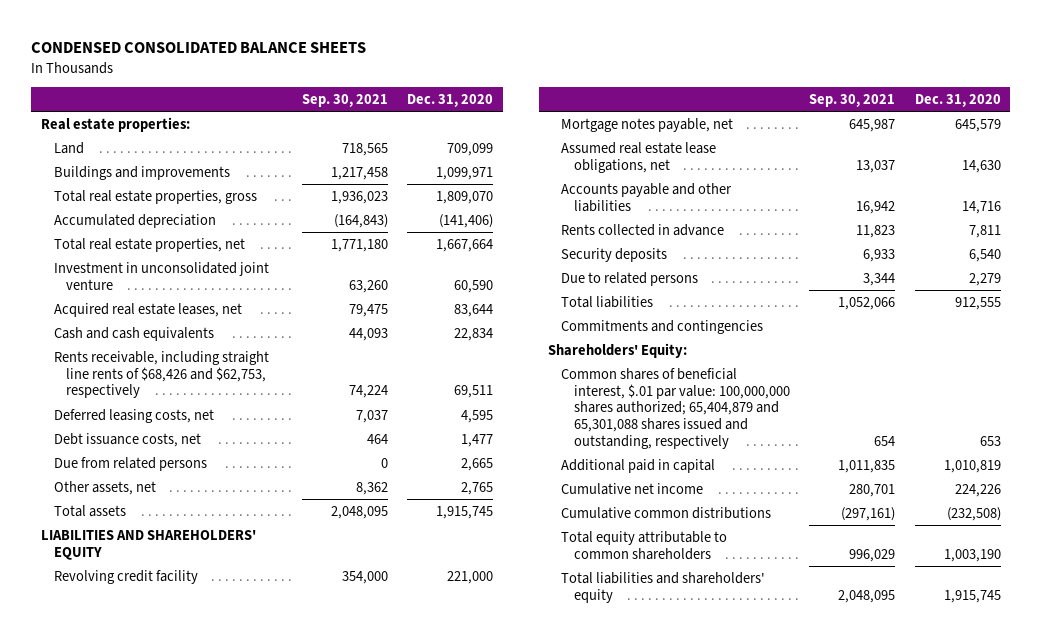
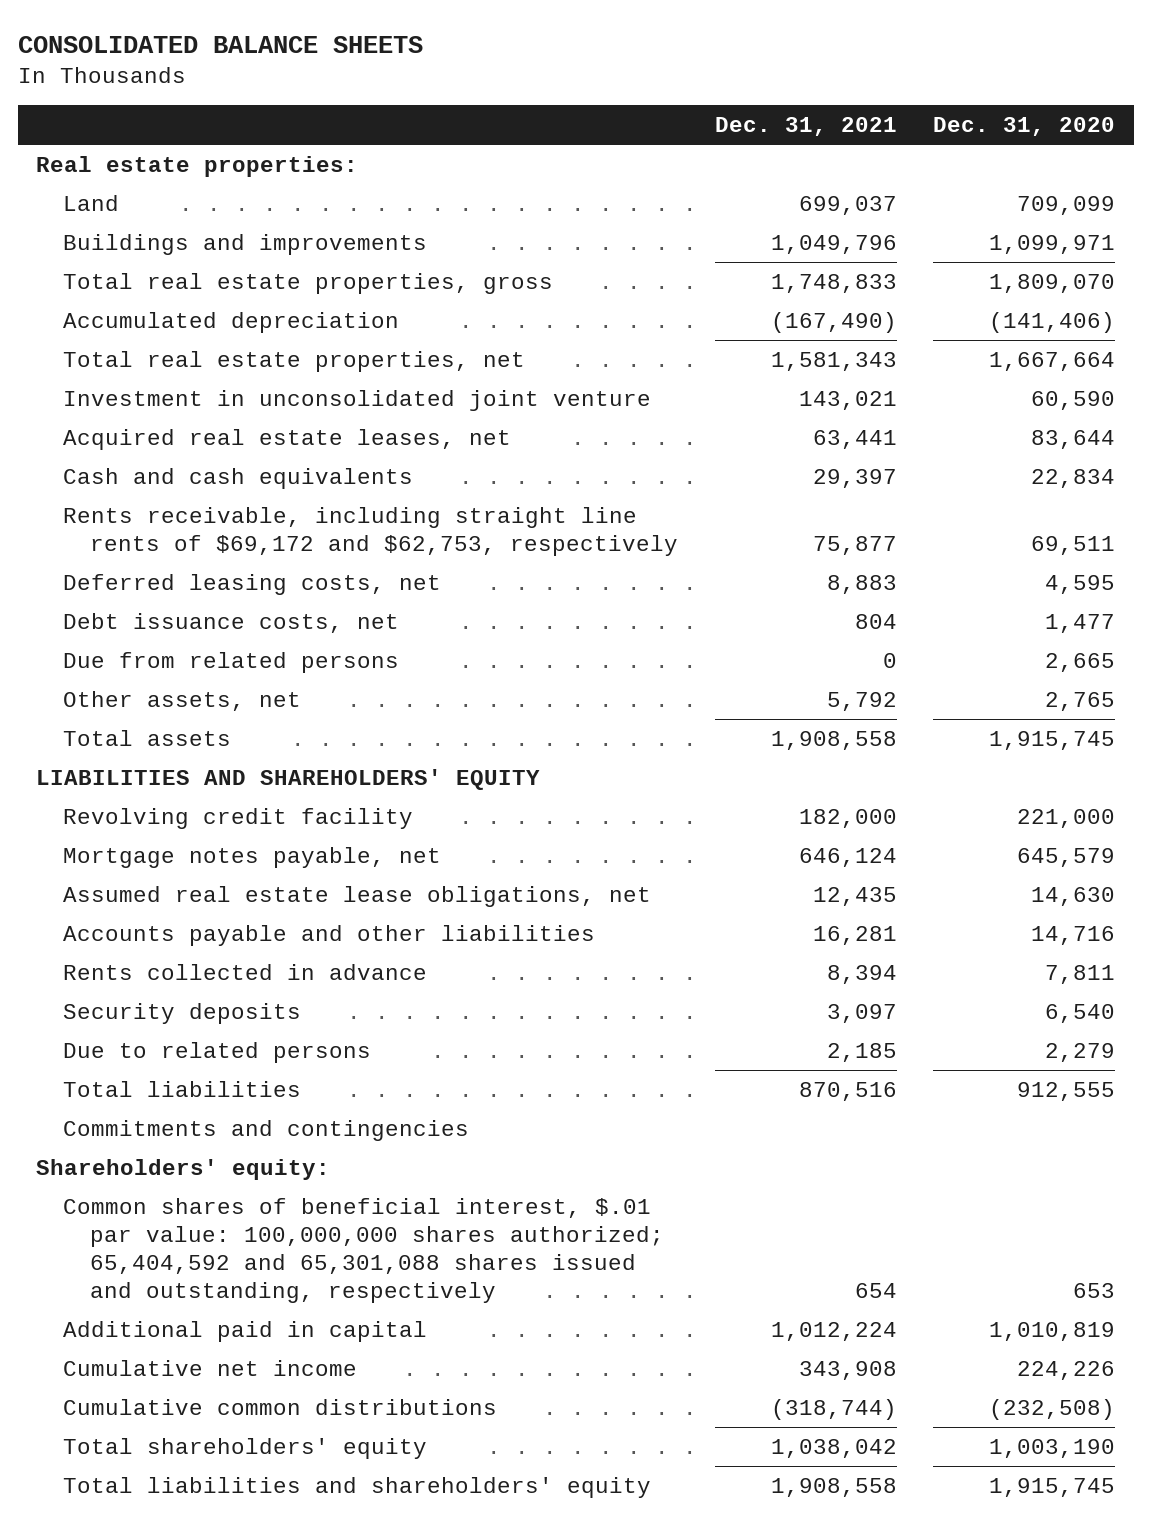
- CONDENSED CONSOLIDATED BALANCE SHEETS
+ CONSOLIDATED BALANCE SHEETS
- | Sep. 30, 2021 | Dec. 31, 2020
+ | Dec. 31, 2021 | Dec. 31, 2020
- Rents receivable, including straight line rents of $68,426 and $62,753, respectively | 74,224 | 69,511
+ Rents receivable, including straight line rents of $69,172 and $62,753, respectively | 75,877 | 69,511
- Shareholders' Equity:
- Common shares of beneficial interest, $.01 par value: 100,000,000 shares authorized; 65,404,879 and 65,301,088 shares issued and outstanding, respectively | 654 | 653
+ Shareholders' equity:
+ Common shares of beneficial interest, $.01 par value: 100,000,000 shares authorized; 65,404,592 and 65,301,088 shares issued and outstanding, respectively | 654 | 653
- Total equity attributable to common shareholders | 996,029 | 1,003,190
+ Total shareholders' equity | 1,038,042 | 1,003,190

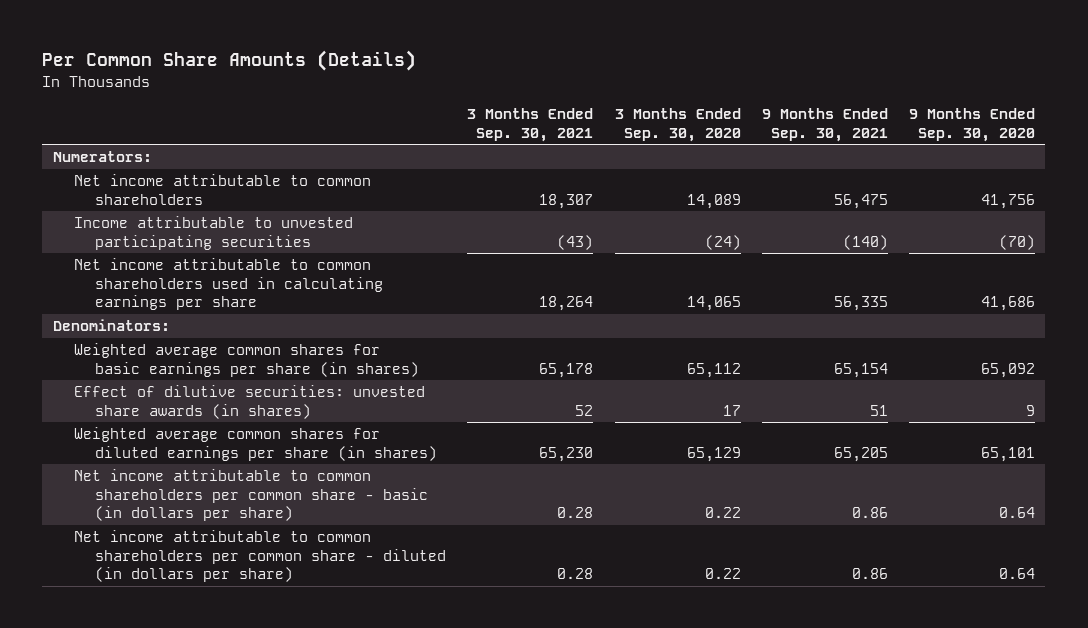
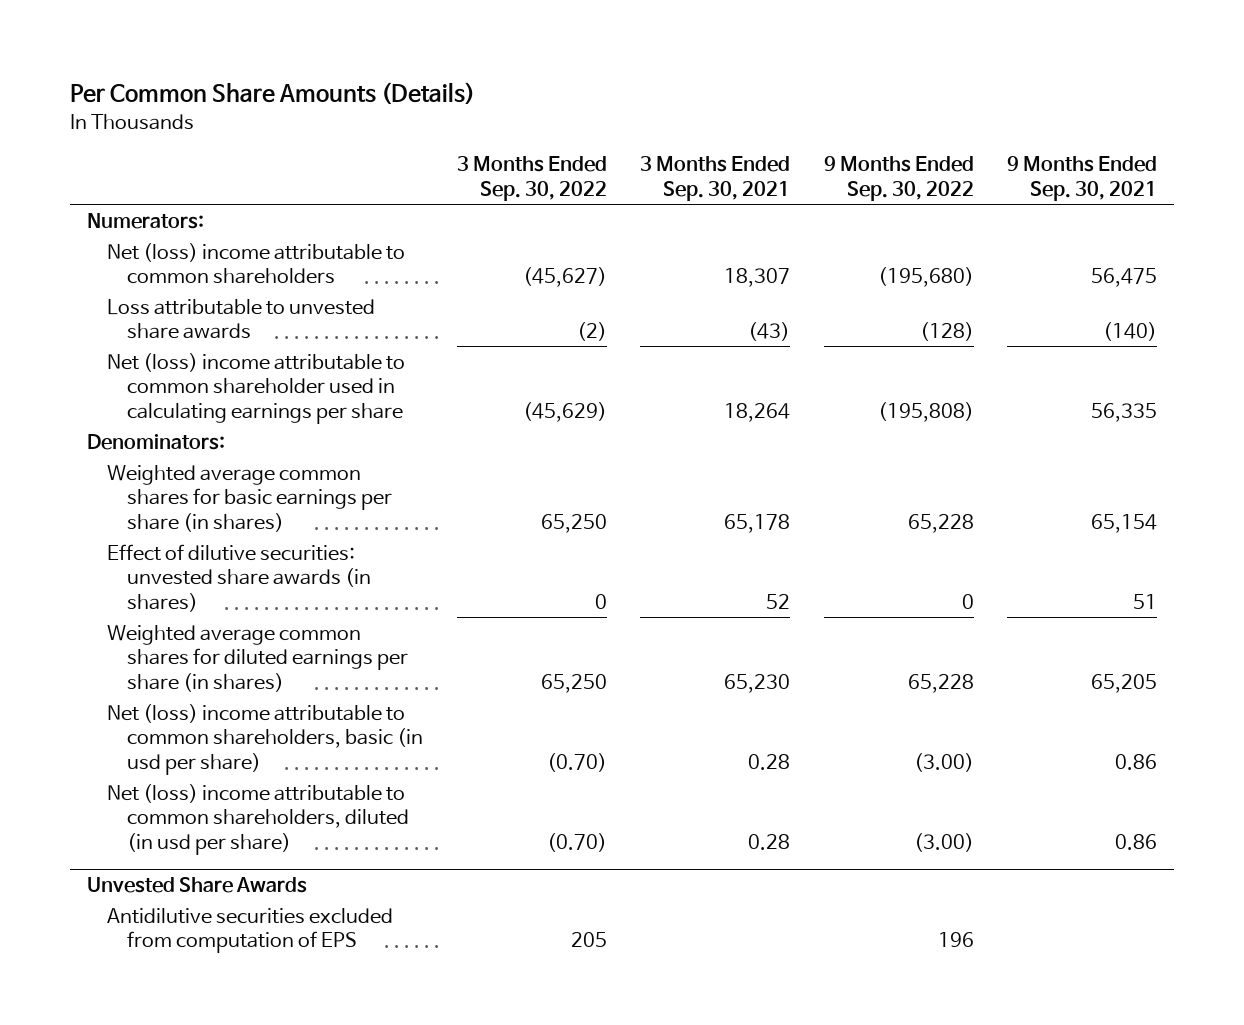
- | 3 Months Ended Sep. 30, 2021 | 3 Months Ended Sep. 30, 2020 | 9 Months Ended Sep. 30, 2021 | 9 Months Ended Sep. 30, 2020
+ | 3 Months Ended Sep. 30, 2022 | 3 Months Ended Sep. 30, 2021 | 9 Months Ended Sep. 30, 2022 | 9 Months Ended Sep. 30, 2021
- Net income attributable to common shareholders | 18,307 | 14,089 | 56,475 | 41,756
- Income attributable to unvested participating securities | (43) | (24) | (140) | (70)
- Net income attributable to common shareholders used in calculating earnings per share | 18,264 | 14,065 | 56,335 | 41,686
+ Net (loss) income attributable to common shareholders | (45,627) | 18,307 | (195,680) | 56,475
+ Loss attributable to unvested share awards | (2) | (43) | (128) | (140)
+ Net (loss) income attributable to common shareholder used in calculating earnings per share | (45,629) | 18,264 | (195,808) | 56,335
- Net income attributable to common shareholders per common share - basic (in dollars per share) | 0.28 | 0.22 | 0.86 | 0.64
- Net income attributable to common shareholders per common share - diluted (in dollars per share) | 0.28 | 0.22 | 0.86 | 0.64
+ Net (loss) income attributable to common shareholders, basic (in usd per share) | (0.70) | 0.28 | (3.00) | 0.86
+ Net (loss) income attributable to common shareholders, diluted (in usd per share) | (0.70) | 0.28 | (3.00) | 0.86
+ Unvested Share Awards
+ Antidilutive securities excluded from computation of EPS | 205 | | 196 |

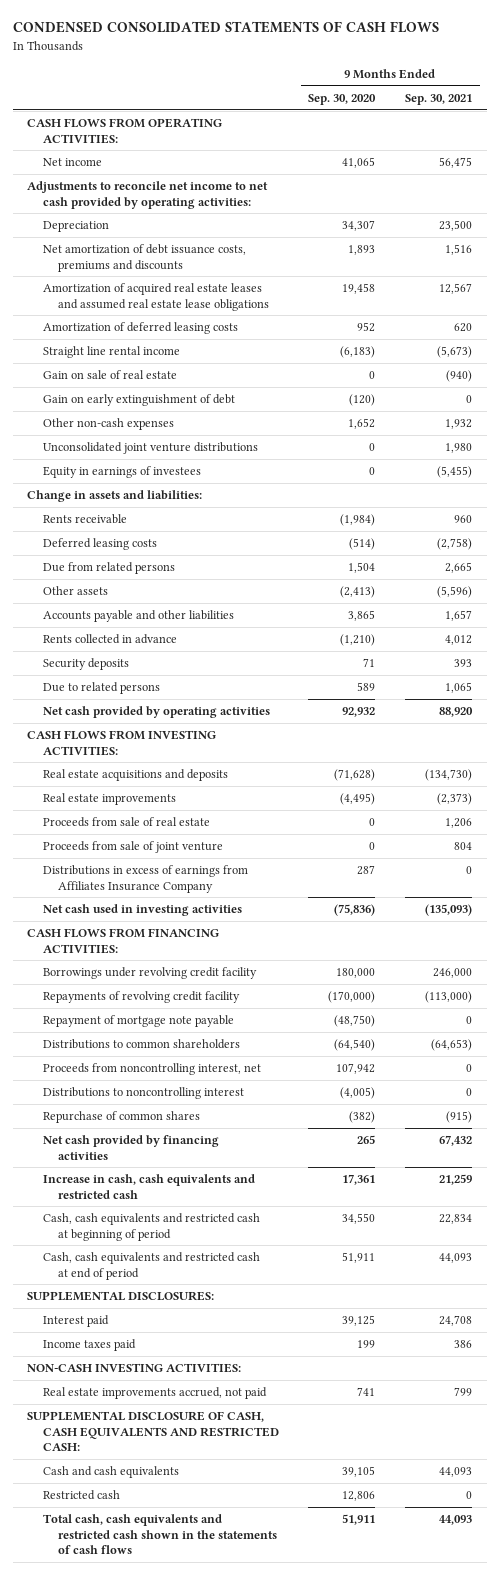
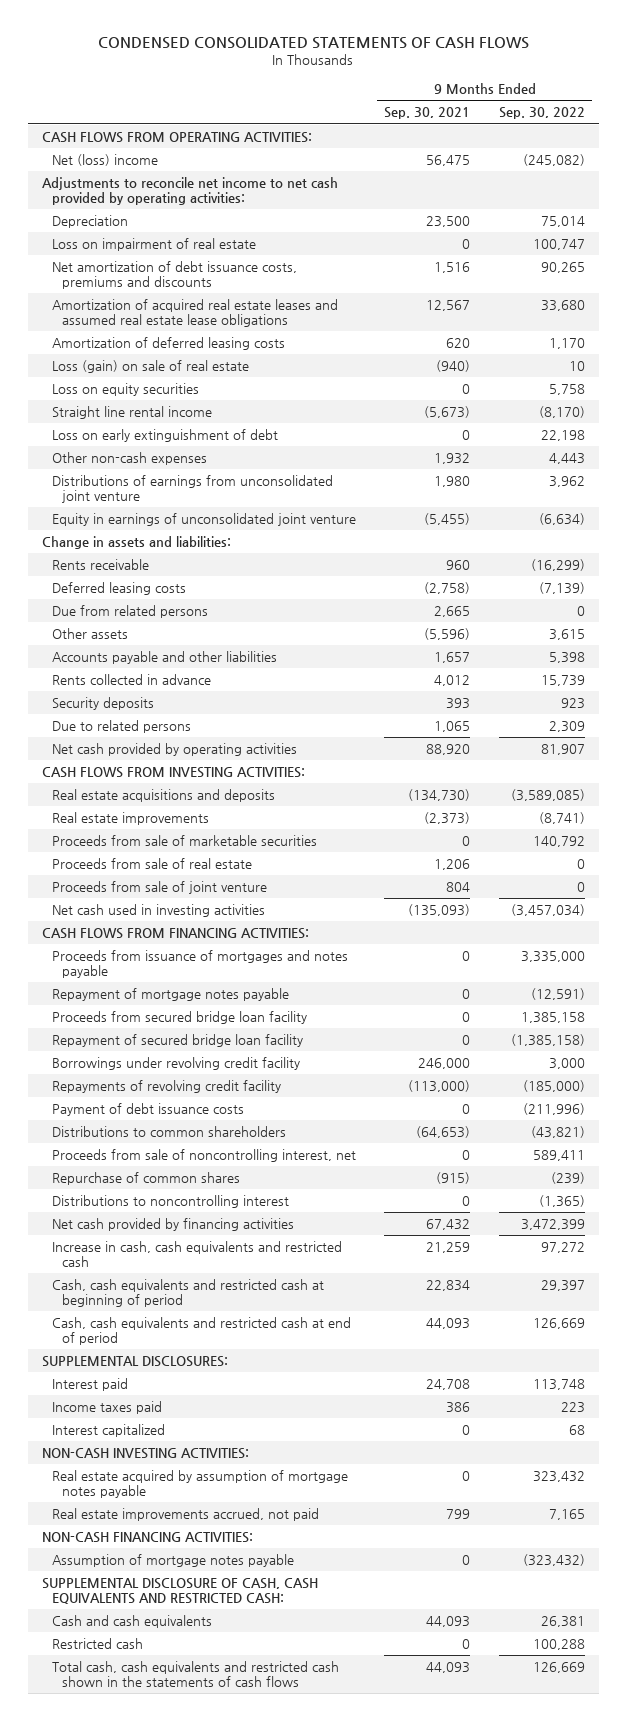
- | 9 Months Ended Sep. 30, 2020 | 9 Months Ended Sep. 30, 2021
+ | 9 Months Ended Sep. 30, 2021 | 9 Months Ended Sep. 30, 2022
- Net income | 41,065 | 56,475
+ Net (loss) income | 56,475 | (245,082)
+ Loss on impairment of real estate | 0 | 100,747
+ Loss (gain) on sale of real estate | (940) | 10
+ Loss on equity securities | 0 | 5,758
- Gain on sale of real estate | 0 | (940)
- Gain on early extinguishment of debt | (120) | 0
+ Loss on early extinguishment of debt | 0 | 22,198
- Unconsolidated joint venture distributions | 0 | 1,980
- Equity in earnings of investees | 0 | (5,455)
+ Distributions of earnings from unconsolidated joint venture | 1,980 | 3,962
+ Equity in earnings of unconsolidated joint venture | (5,455) | (6,634)
+ Proceeds from sale of marketable securities | 0 | 140,792
- Distributions in excess of earnings from Affiliates Insurance Company | 287 | 0
+ Proceeds from issuance of mortgages and notes payable | 0 | 3,335,000
+ Repayment of mortgage notes payable | 0 | (12,591)
+ Proceeds from secured bridge loan facility | 0 | 1,385,158
+ Repayment of secured bridge loan facility | 0 | (1,385,158)
- Repayment of mortgage note payable | (48,750) | 0
+ Payment of debt issuance costs | 0 | (211,996)
- Proceeds from noncontrolling interest, net | 107,942 | 0
+ Proceeds from sale of noncontrolling interest, net | 0 | 589,411
moved down: Distributions to noncontrolling interest | 0 | (1,365)
+ Interest capitalized | 0 | 68
+ Real estate acquired by assumption of mortgage notes payable | 0 | 323,432
+ NON-CASH FINANCING ACTIVITIES:
+ Assumption of mortgage notes payable | 0 | (323,432)

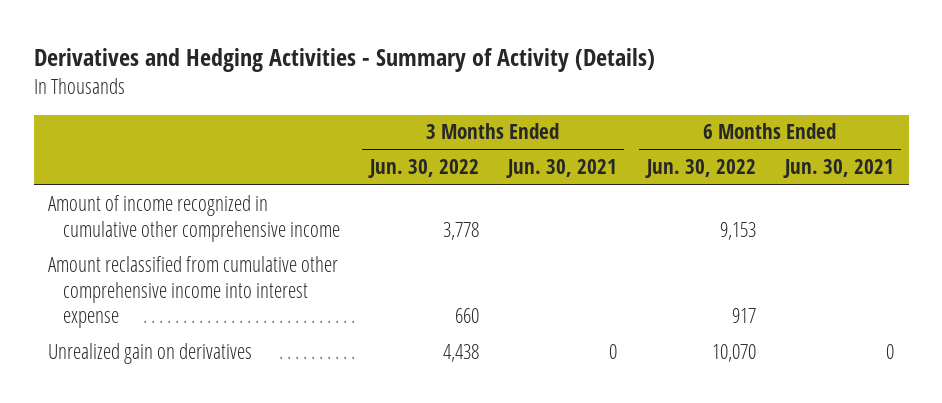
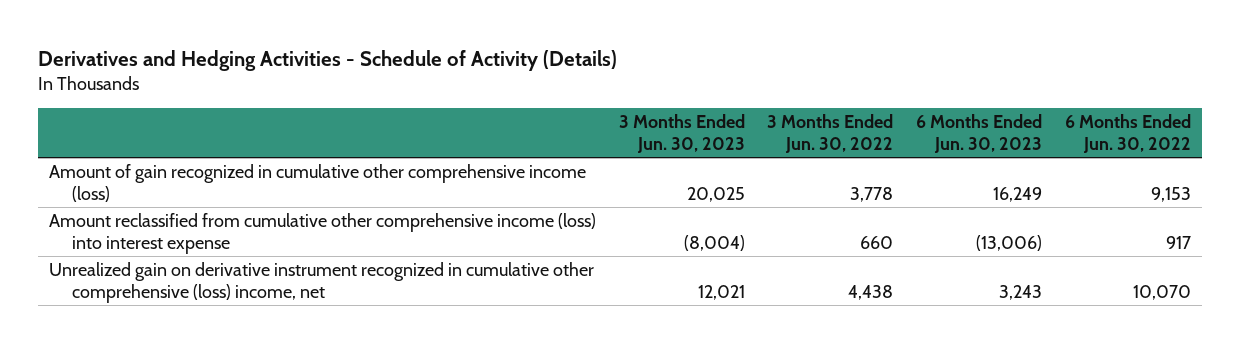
- Derivatives and Hedging Activities - Summary of Activity (Details)
+ Derivatives and Hedging Activities - Schedule of Activity (Details)
- | 3 Months Ended Jun. 30, 2022 | 3 Months Ended Jun. 30, 2021 | 6 Months Ended Jun. 30, 2022 | 6 Months Ended Jun. 30, 2021
+ | 3 Months Ended Jun. 30, 2023 | 3 Months Ended Jun. 30, 2022 | 6 Months Ended Jun. 30, 2023 | 6 Months Ended Jun. 30, 2022
- Amount of income recognized in cumulative other comprehensive income | 3,778 | | 9,153 |
- Amount reclassified from cumulative other comprehensive income into interest expense | 660 | | 917 |
- Unrealized gain on derivatives | 4,438 | 0 | 10,070 | 0
+ Amount of gain recognized in cumulative other comprehensive income (loss) | 20,025 | 3,778 | 16,249 | 9,153
+ Amount reclassified from cumulative other comprehensive income (loss) into interest expense | (8,004) | 660 | (13,006) | 917
+ Unrealized gain on derivative instrument recognized in cumulative other comprehensive (loss) income, net | 12,021 | 4,438 | 3,243 | 10,070

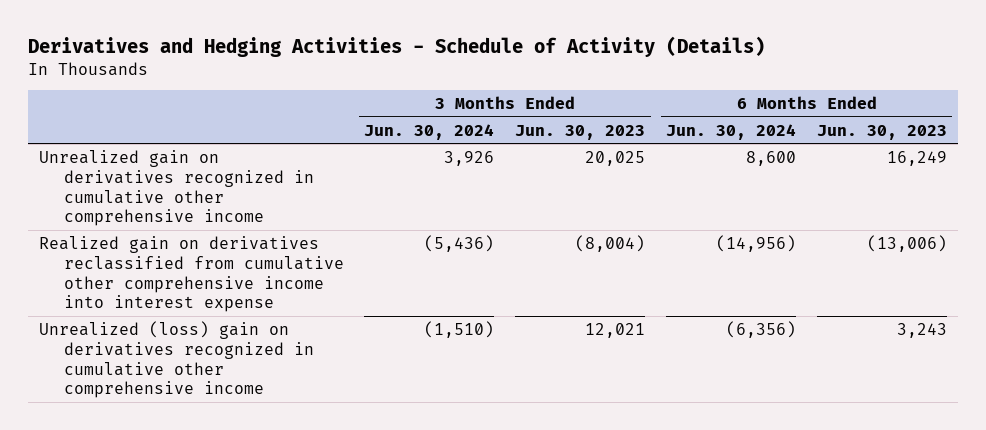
- | 3 Months Ended Jun. 30, 2023 | 3 Months Ended Jun. 30, 2022 | 6 Months Ended Jun. 30, 2023 | 6 Months Ended Jun. 30, 2022
+ | 3 Months Ended Jun. 30, 2024 | 3 Months Ended Jun. 30, 2023 | 6 Months Ended Jun. 30, 2024 | 6 Months Ended Jun. 30, 2023
- Amount of gain recognized in cumulative other comprehensive income (loss) | 20,025 | 3,778 | 16,249 | 9,153
- Amount reclassified from cumulative other comprehensive income (loss) into interest expense | (8,004) | 660 | (13,006) | 917
- Unrealized gain on derivative instrument recognized in cumulative other comprehensive (loss) income, net | 12,021 | 4,438 | 3,243 | 10,070
+ Unrealized gain on derivatives recognized in cumulative other comprehensive income | 3,926 | 20,025 | 8,600 | 16,249
+ Realized gain on derivatives reclassified from cumulative other comprehensive income into interest expense | (5,436) | (8,004) | (14,956) | (13,006)
+ Unrealized (loss) gain on derivatives recognized in cumulative other comprehensive income | (1,510) | 12,021 | (6,356) | 3,243

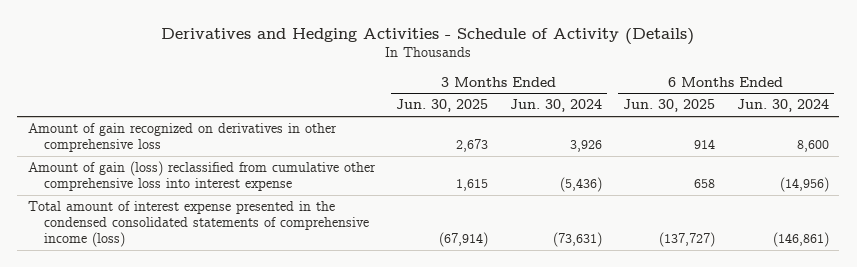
- | 3 Months Ended Jun. 30, 2024 | 3 Months Ended Jun. 30, 2023 | 6 Months Ended Jun. 30, 2024 | 6 Months Ended Jun. 30, 2023
+ | 3 Months Ended Jun. 30, 2025 | 3 Months Ended Jun. 30, 2024 | 6 Months Ended Jun. 30, 2025 | 6 Months Ended Jun. 30, 2024
- Unrealized gain on derivatives recognized in cumulative other comprehensive income | 3,926 | 20,025 | 8,600 | 16,249
- Realized gain on derivatives reclassified from cumulative other comprehensive income into interest expense | (5,436) | (8,004) | (14,956) | (13,006)
- Unrealized (loss) gain on derivatives recognized in cumulative other comprehensive income | (1,510) | 12,021 | (6,356) | 3,243
+ Amount of gain recognized on derivatives in other comprehensive loss | 2,673 | 3,926 | 914 | 8,600
+ Amount of gain (loss) reclassified from cumulative other comprehensive loss into interest expense | 1,615 | (5,436) | 658 | (14,956)
+ Total amount of interest expense presented in the condensed consolidated statements of comprehensive income (loss) | (67,914) | (73,631) | (137,727) | (146,861)

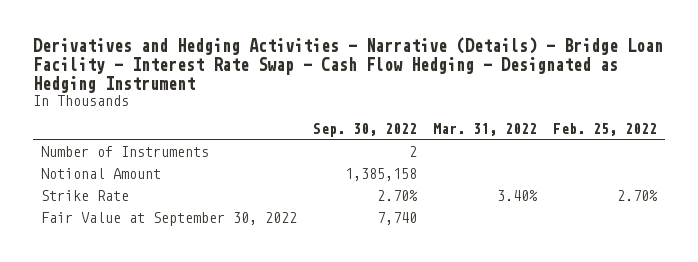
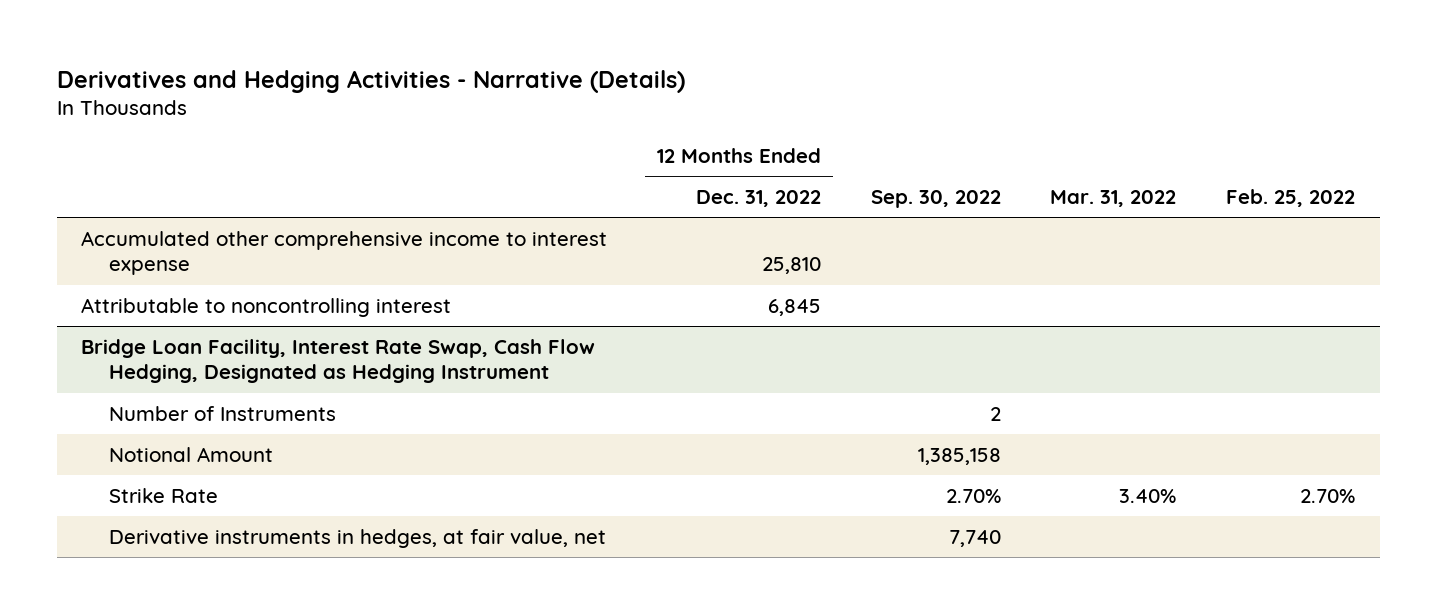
- Derivatives and Hedging Activities - Narrative (Details) - Bridge Loan Facility - Interest Rate Swap - Cash Flow Hedging - Designated as Hedging Instrument
+ Derivatives and Hedging Activities - Narrative (Details)
- | Sep. 30, 2022 | Mar. 31, 2022 | Feb. 25, 2022
+ | 12 Months Ended Dec. 31, 2022 | Sep. 30, 2022 | Mar. 31, 2022 | Feb. 25, 2022
+ Accumulated other comprehensive income to interest expense | 25,810 | | |
+ Attributable to noncontrolling interest | 6,845 | | |
+ Bridge Loan Facility, Interest Rate Swap, Cash Flow Hedging, Designated as Hedging Instrument
- Fair Value at September 30, 2022 | 7,740 | |
+ Derivative instruments in hedges, at fair value, net | | 7,740 | |

